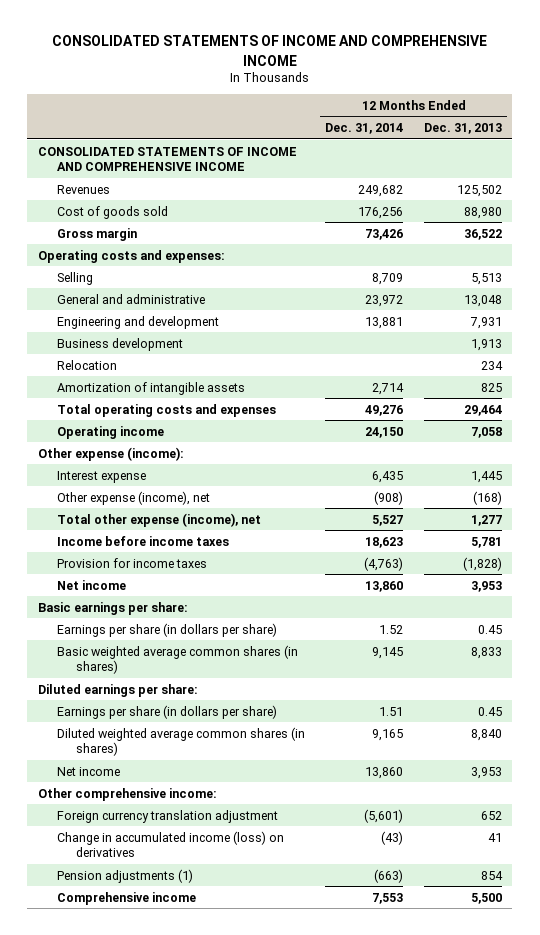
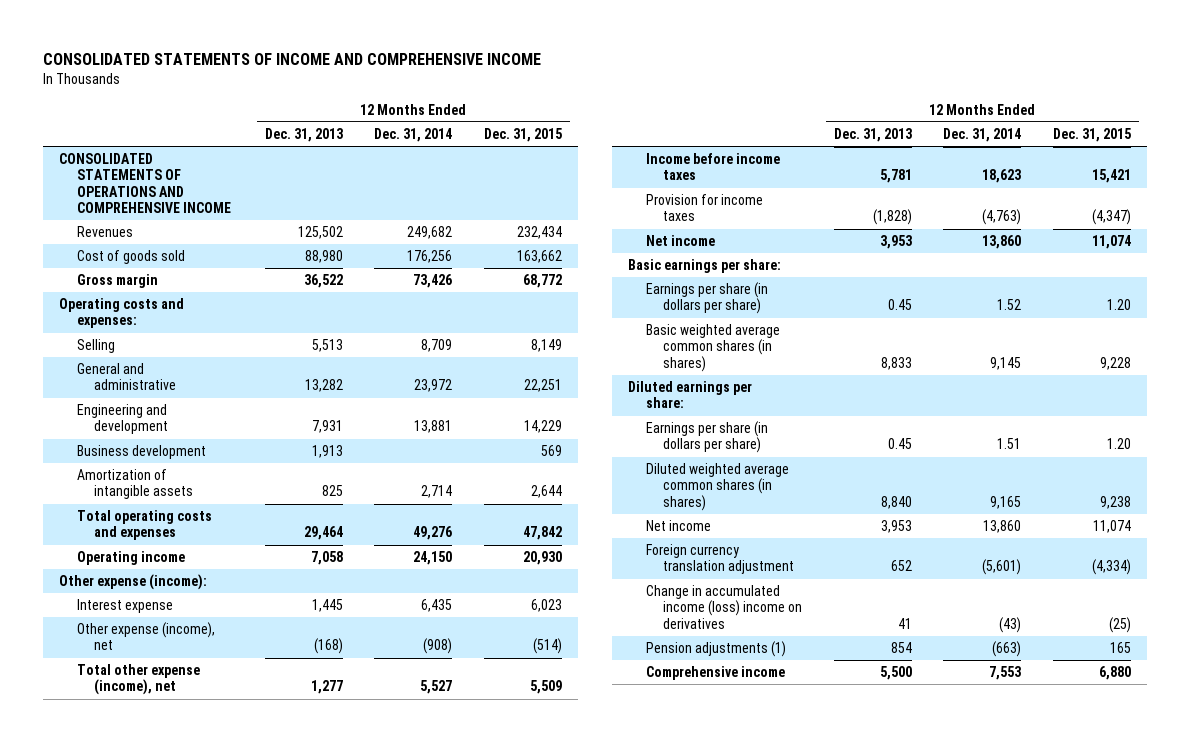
- | 12 Months Ended Dec. 31, 2014 | 12 Months Ended Dec. 31, 2013
+ | 12 Months Ended Dec. 31, 2013 | 12 Months Ended Dec. 31, 2014 | 12 Months Ended Dec. 31, 2015
- CONSOLIDATED STATEMENTS OF INCOME AND COMPREHENSIVE INCOME
+ CONSOLIDATED STATEMENTS OF OPERATIONS AND COMPREHENSIVE INCOME
- General and administrative | 23,972 | 13,048
+ General and administrative | 13,282 | 23,972 | 22,251
- Relocation | | 234
- Other comprehensive income:
- Change in accumulated income (loss) on derivatives | (43) | 41
+ Change in accumulated income (loss) income on derivatives | 41 | (43) | (25)

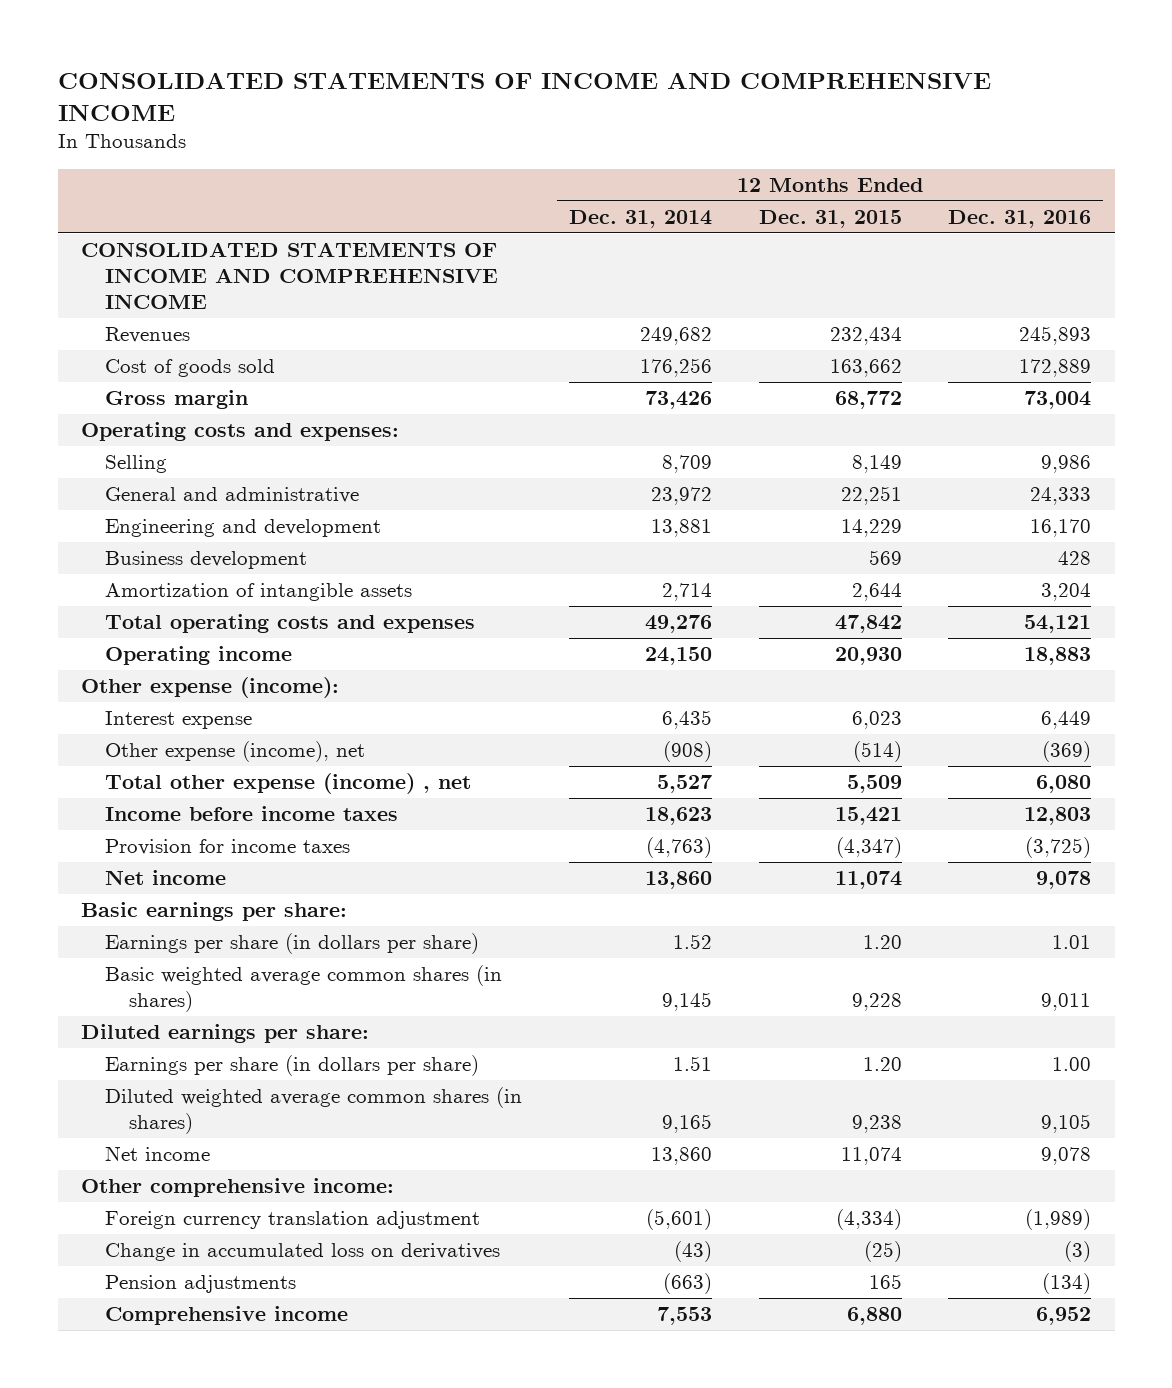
- | 12 Months Ended Dec. 31, 2013 | 12 Months Ended Dec. 31, 2014 | 12 Months Ended Dec. 31, 2015
+ | 12 Months Ended Dec. 31, 2014 | 12 Months Ended Dec. 31, 2015 | 12 Months Ended Dec. 31, 2016
- CONSOLIDATED STATEMENTS OF OPERATIONS AND COMPREHENSIVE INCOME
+ CONSOLIDATED STATEMENTS OF INCOME AND COMPREHENSIVE INCOME
- Total other expense (income), net | 1,277 | 5,527 | 5,509
+ Total other expense (income) , net | 5,527 | 5,509 | 6,080
+ Other comprehensive income:
- Change in accumulated income (loss) income on derivatives | 41 | (43) | (25)
- Pension adjustments (1) | 854 | (663) | 165
+ Change in accumulated loss on derivatives | (43) | (25) | (3)
+ Pension adjustments | (663) | 165 | (134)

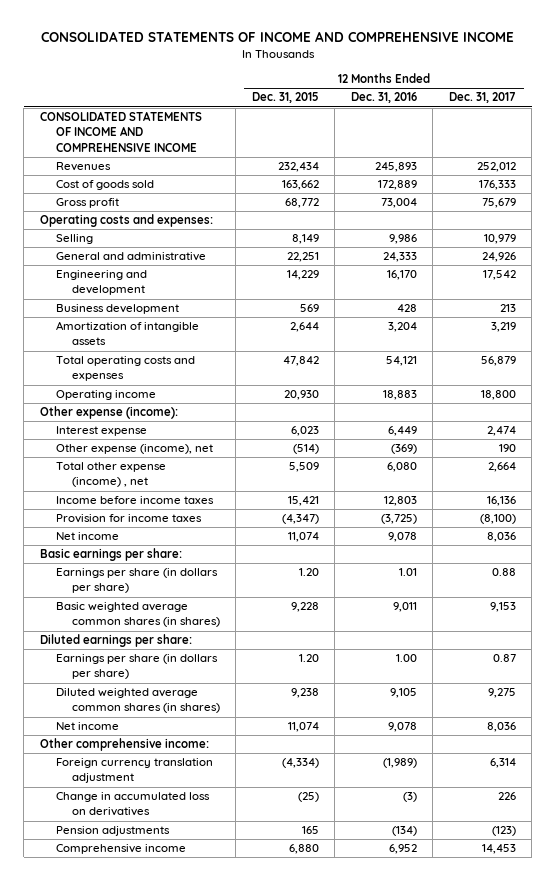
- | 12 Months Ended Dec. 31, 2014 | 12 Months Ended Dec. 31, 2015 | 12 Months Ended Dec. 31, 2016
+ | 12 Months Ended Dec. 31, 2015 | 12 Months Ended Dec. 31, 2016 | 12 Months Ended Dec. 31, 2017
- Gross margin | 73,426 | 68,772 | 73,004
+ Gross profit | 68,772 | 73,004 | 75,679

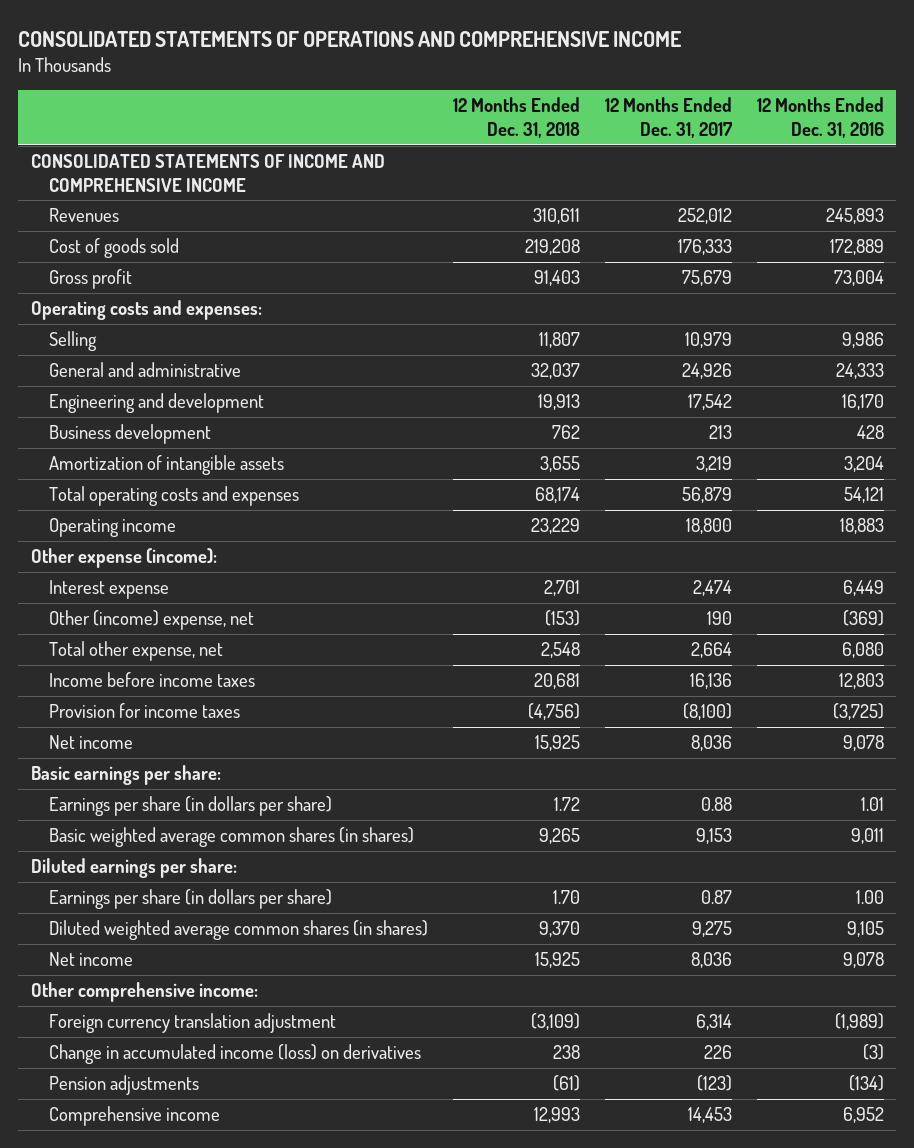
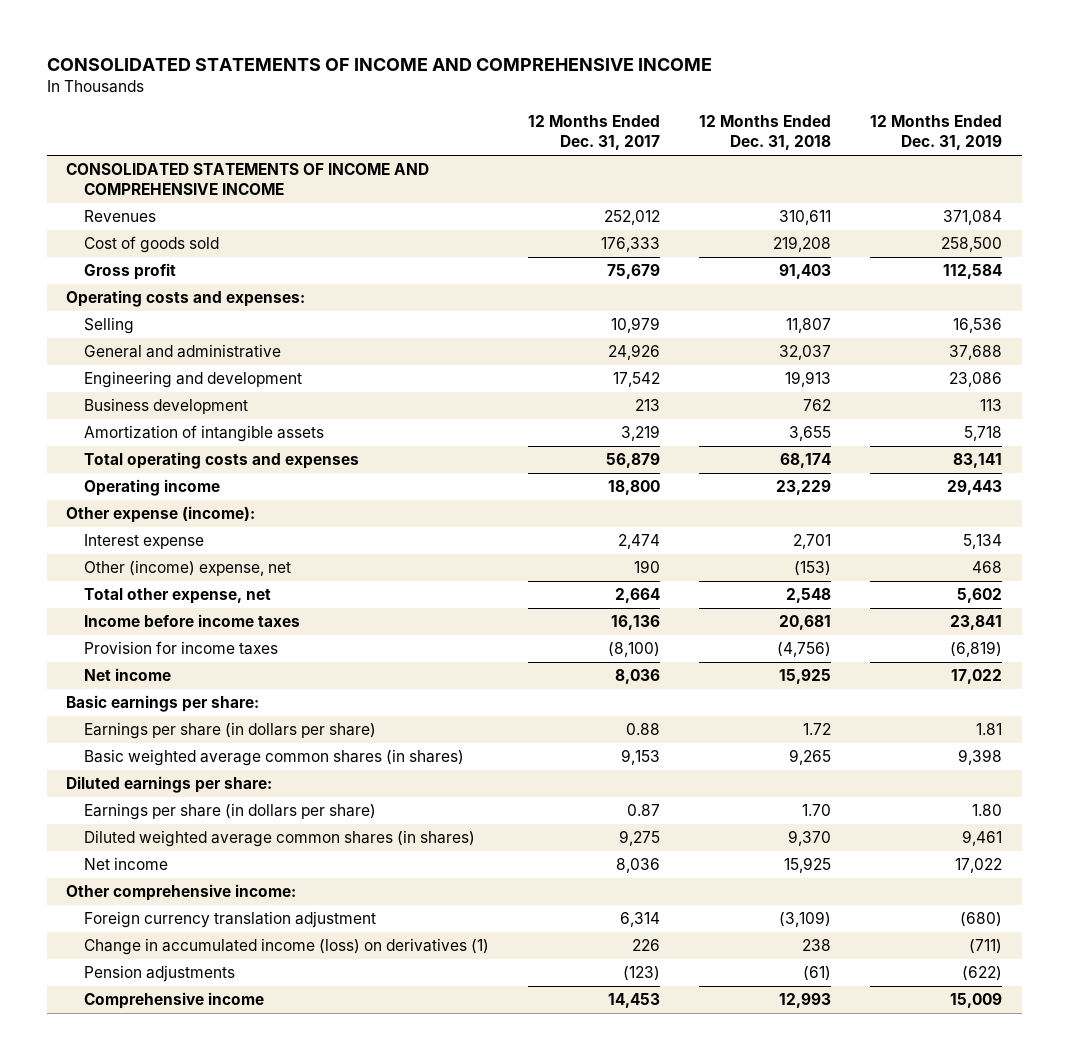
- CONSOLIDATED STATEMENTS OF OPERATIONS AND COMPREHENSIVE INCOME
+ CONSOLIDATED STATEMENTS OF INCOME AND COMPREHENSIVE INCOME
- | 12 Months Ended Dec. 31, 2018 | 12 Months Ended Dec. 31, 2017 | 12 Months Ended Dec. 31, 2016
+ | 12 Months Ended Dec. 31, 2017 | 12 Months Ended Dec. 31, 2018 | 12 Months Ended Dec. 31, 2019
- Change in accumulated income (loss) on derivatives | 238 | 226 | (3)
+ Change in accumulated income (loss) on derivatives (1) | 226 | 238 | (711)

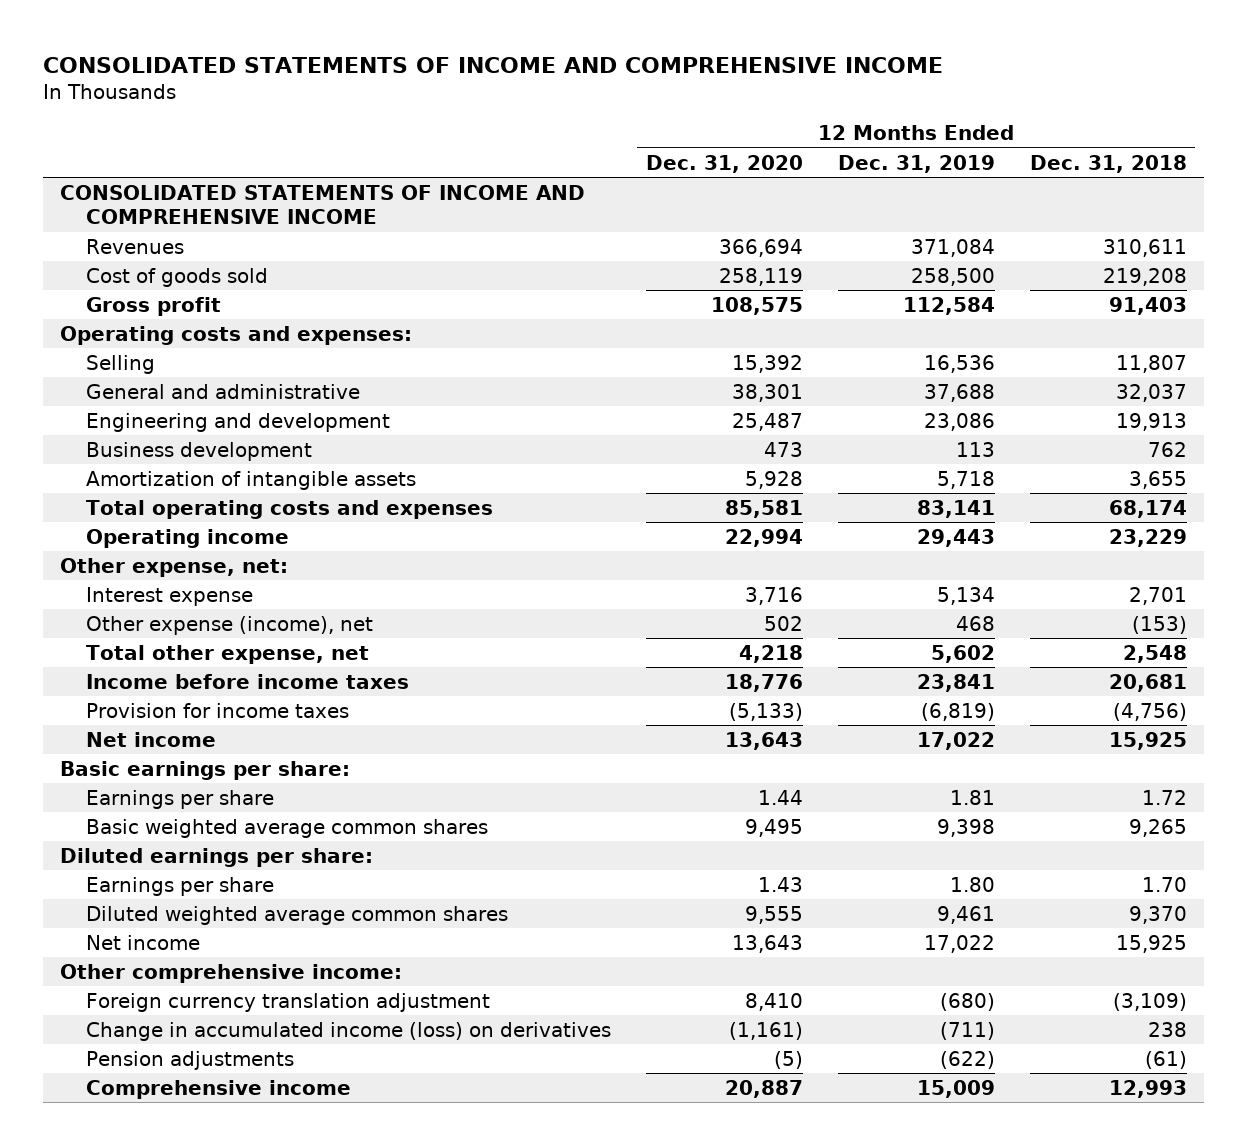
- | 12 Months Ended Dec. 31, 2017 | 12 Months Ended Dec. 31, 2018 | 12 Months Ended Dec. 31, 2019
+ | 12 Months Ended Dec. 31, 2020 | 12 Months Ended Dec. 31, 2019 | 12 Months Ended Dec. 31, 2018
- Other expense (income):
+ Other expense, net:
- Other (income) expense, net | 190 | (153) | 468
+ Other expense (income), net | 502 | 468 | (153)
- Earnings per share (in dollars per share) | 0.88 | 1.72 | 1.81
- Basic weighted average common shares (in shares) | 9,153 | 9,265 | 9,398
+ Earnings per share | 1.44 | 1.81 | 1.72
+ Basic weighted average common shares | 9,495 | 9,398 | 9,265
- Earnings per share (in dollars per share) | 0.87 | 1.70 | 1.80
- Diluted weighted average common shares (in shares) | 9,275 | 9,370 | 9,461
+ Earnings per share | 1.43 | 1.80 | 1.70
+ Diluted weighted average common shares | 9,555 | 9,461 | 9,370
- Change in accumulated income (loss) on derivatives (1) | 226 | 238 | (711)
+ Change in accumulated income (loss) on derivatives | (1,161) | (711) | 238

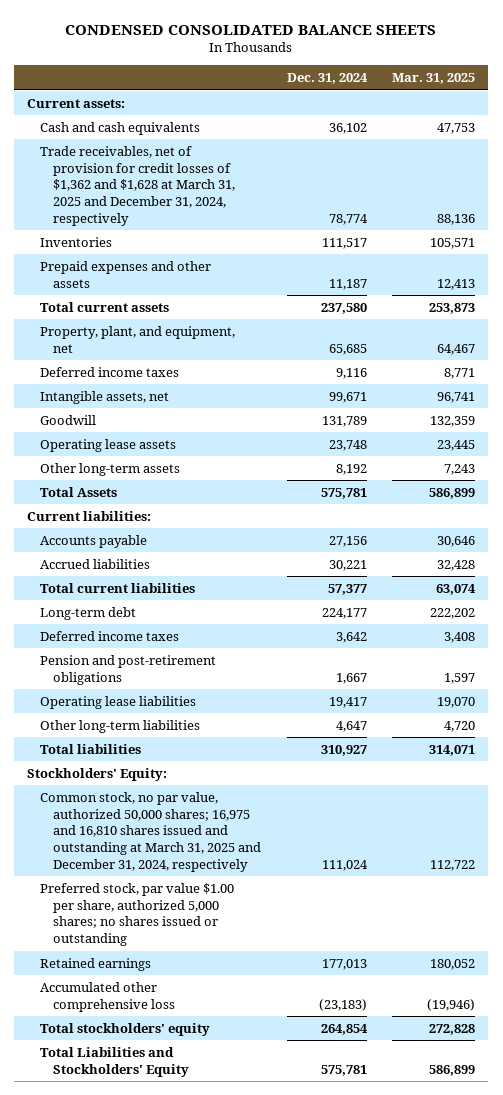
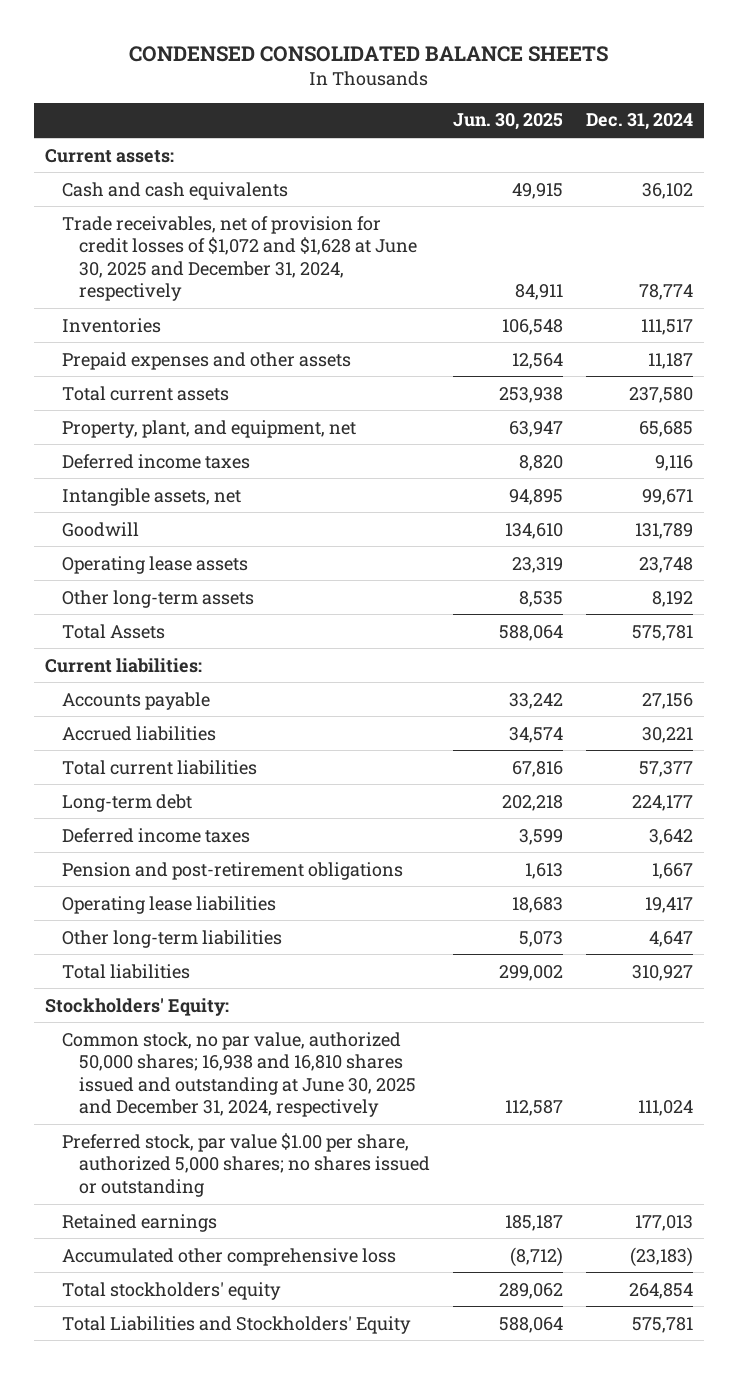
- | Dec. 31, 2024 | Mar. 31, 2025
+ | Jun. 30, 2025 | Dec. 31, 2024
- Trade receivables, net of provision for credit losses of $1,362 and $1,628 at March 31, 2025 and December 31, 2024, respectively | 78,774 | 88,136
+ Trade receivables, net of provision for credit losses of $1,072 and $1,628 at June 30, 2025 and December 31, 2024, respectively | 84,911 | 78,774
- Common stock, no par value, authorized 50,000 shares; 16,975 and 16,810 shares issued and outstanding at March 31, 2025 and December 31, 2024, respectively | 111,024 | 112,722
+ Common stock, no par value, authorized 50,000 shares; 16,938 and 16,810 shares issued and outstanding at June 30, 2025 and December 31, 2024, respectively | 112,587 | 111,024

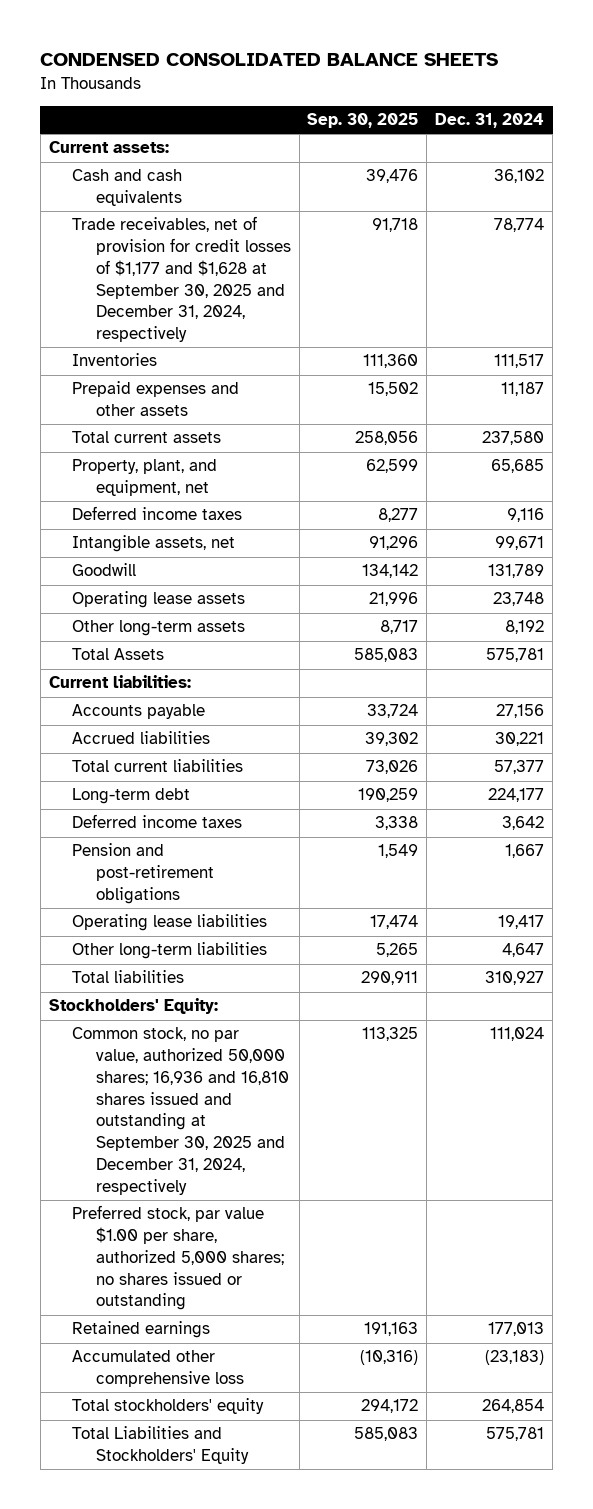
- | Jun. 30, 2025 | Dec. 31, 2024
+ | Sep. 30, 2025 | Dec. 31, 2024
- Trade receivables, net of provision for credit losses of $1,072 and $1,628 at June 30, 2025 and December 31, 2024, respectively | 84,911 | 78,774
+ Trade receivables, net of provision for credit losses of $1,177 and $1,628 at September 30, 2025 and December 31, 2024, respectively | 91,718 | 78,774
- Common stock, no par value, authorized 50,000 shares; 16,938 and 16,810 shares issued and outstanding at June 30, 2025 and December 31, 2024, respectively | 112,587 | 111,024
+ Common stock, no par value, authorized 50,000 shares; 16,936 and 16,810 shares issued and outstanding at September 30, 2025 and December 31, 2024, respectively | 113,325 | 111,024

